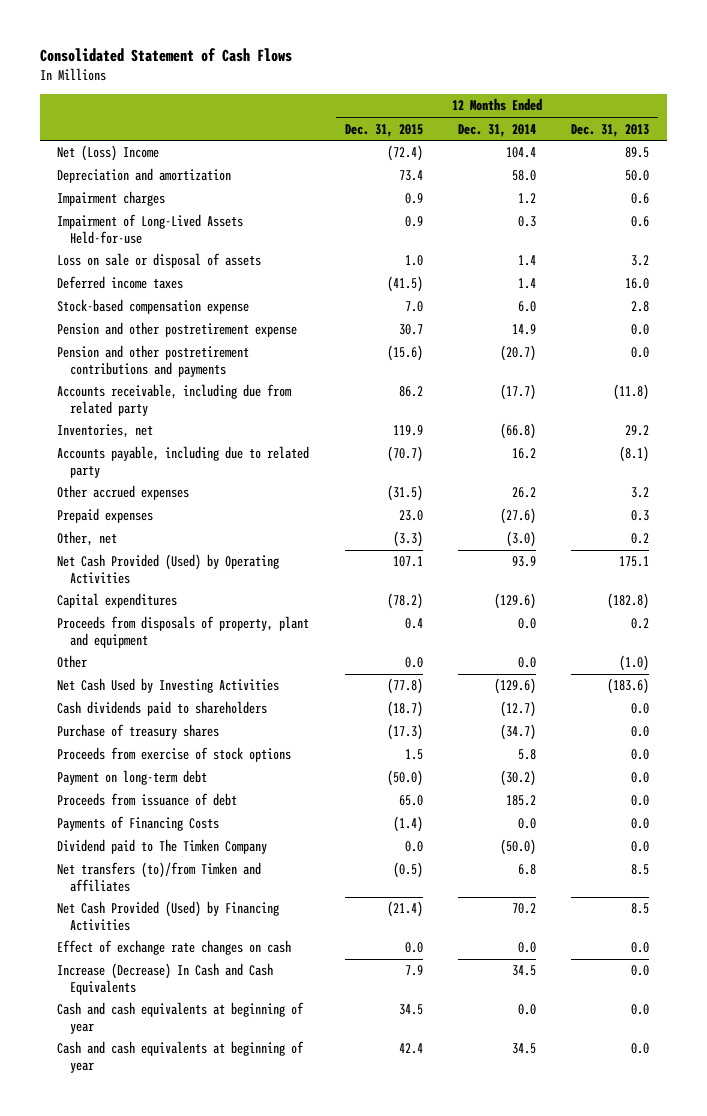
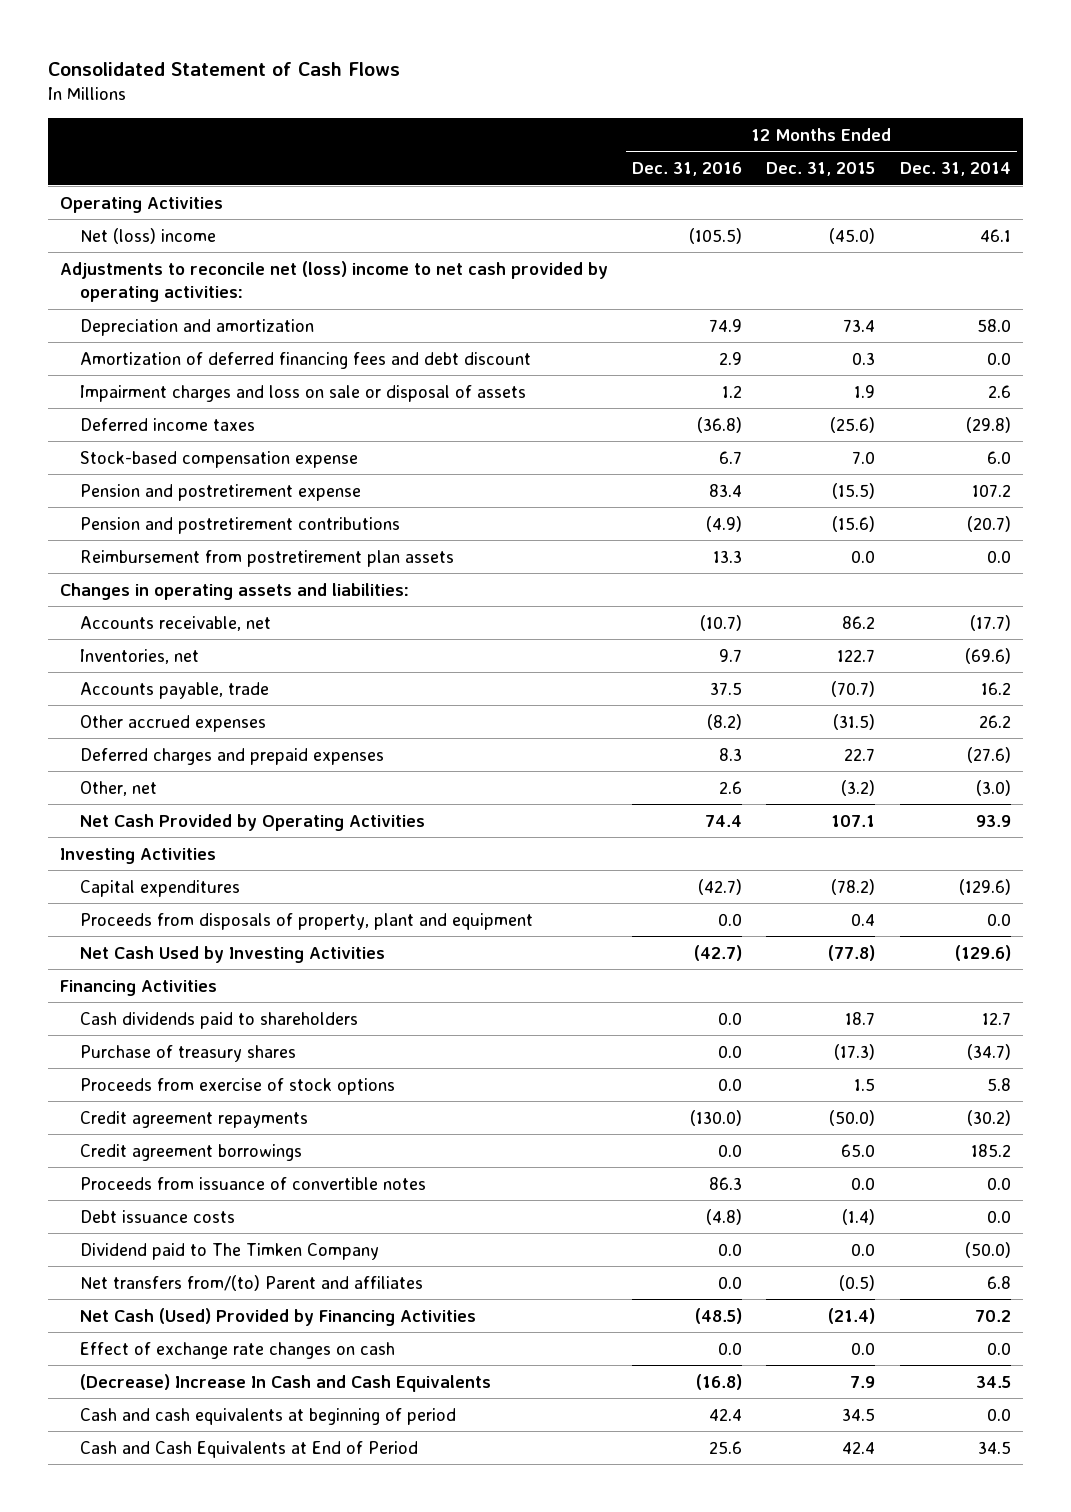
- | 12 Months Ended Dec. 31, 2015 | 12 Months Ended Dec. 31, 2014 | 12 Months Ended Dec. 31, 2013
+ | 12 Months Ended Dec. 31, 2016 | 12 Months Ended Dec. 31, 2015 | 12 Months Ended Dec. 31, 2014
- Net (Loss) Income | (72.4) | 104.4 | 89.5
+ Operating Activities
+ Net (loss) income | (105.5) | (45.0) | 46.1
+ Adjustments to reconcile net (loss) income to net cash provided by operating activities:
- Impairment charges | 0.9 | 1.2 | 0.6
- Impairment of Long-Lived Assets Held-for-use | 0.9 | 0.3 | 0.6
- Loss on sale or disposal of assets | 1.0 | 1.4 | 3.2
- Deferred income taxes | (41.5) | 1.4 | 16.0
+ Amortization of deferred financing fees and debt discount | 2.9 | 0.3 | 0.0
+ Impairment charges and loss on sale or disposal of assets | 1.2 | 1.9 | 2.6
+ Deferred income taxes | (36.8) | (25.6) | (29.8)
- Pension and other postretirement expense | 30.7 | 14.9 | 0.0
- Pension and other postretirement contributions and payments | (15.6) | (20.7) | 0.0
- Accounts receivable, including due from related party | 86.2 | (17.7) | (11.8)
- Inventories, net | 119.9 | (66.8) | 29.2
- Accounts payable, including due to related party | (70.7) | 16.2 | (8.1)
+ Pension and postretirement expense | 83.4 | (15.5) | 107.2
+ Pension and postretirement contributions | (4.9) | (15.6) | (20.7)
+ Reimbursement from postretirement plan assets | 13.3 | 0.0 | 0.0
+ Changes in operating assets and liabilities:
+ Accounts receivable, net | (10.7) | 86.2 | (17.7)
+ Inventories, net | 9.7 | 122.7 | (69.6)
+ Accounts payable, trade | 37.5 | (70.7) | 16.2
- Prepaid expenses | 23.0 | (27.6) | 0.3
- Other, net | (3.3) | (3.0) | 0.2
- Net Cash Provided (Used) by Operating Activities | 107.1 | 93.9 | 175.1
+ Deferred charges and prepaid expenses | 8.3 | 22.7 | (27.6)
+ Other, net | 2.6 | (3.2) | (3.0)
+ Net Cash Provided by Operating Activities | 74.4 | 107.1 | 93.9
+ Investing Activities
- Other | 0.0 | 0.0 | (1.0)
- Cash dividends paid to shareholders | (18.7) | (12.7) | 0.0
+ Financing Activities
+ Cash dividends paid to shareholders | 0.0 | 18.7 | 12.7
- Payment on long-term debt | (50.0) | (30.2) | 0.0
- Proceeds from issuance of debt | 65.0 | 185.2 | 0.0
- Payments of Financing Costs | (1.4) | 0.0 | 0.0
+ Credit agreement repayments | (130.0) | (50.0) | (30.2)
+ Credit agreement borrowings | 0.0 | 65.0 | 185.2
+ Proceeds from issuance of convertible notes | 86.3 | 0.0 | 0.0
+ Debt issuance costs | (4.8) | (1.4) | 0.0
- Net transfers (to)/from Timken and affiliates | (0.5) | 6.8 | 8.5
- Net Cash Provided (Used) by Financing Activities | (21.4) | 70.2 | 8.5
+ Net transfers from/(to) Parent and affiliates | 0.0 | (0.5) | 6.8
+ Net Cash (Used) Provided by Financing Activities | (48.5) | (21.4) | 70.2
- Increase (Decrease) In Cash and Cash Equivalents | 7.9 | 34.5 | 0.0
- Cash and cash equivalents at beginning of year | 34.5 | 0.0 | 0.0
- Cash and cash equivalents at beginning of year | 42.4 | 34.5 | 0.0
+ (Decrease) Increase In Cash and Cash Equivalents | (16.8) | 7.9 | 34.5
+ Cash and cash equivalents at beginning of period | 42.4 | 34.5 | 0.0
+ Cash and Cash Equivalents at End of Period | 25.6 | 42.4 | 34.5

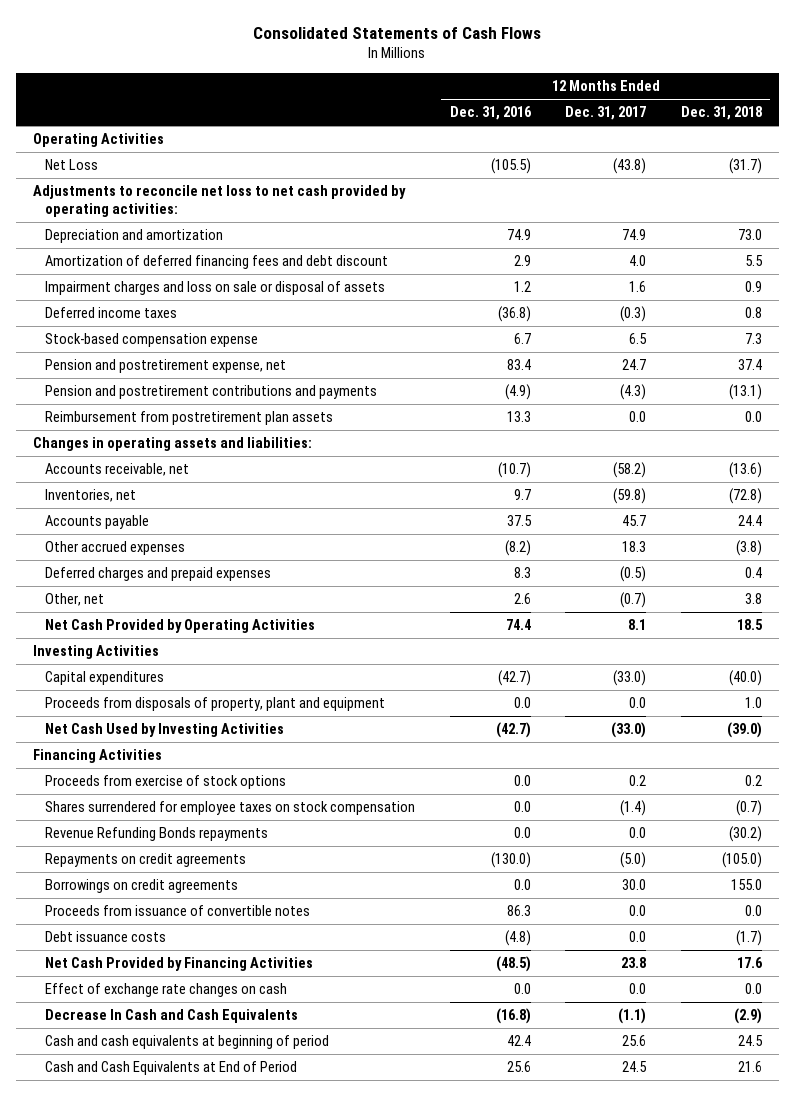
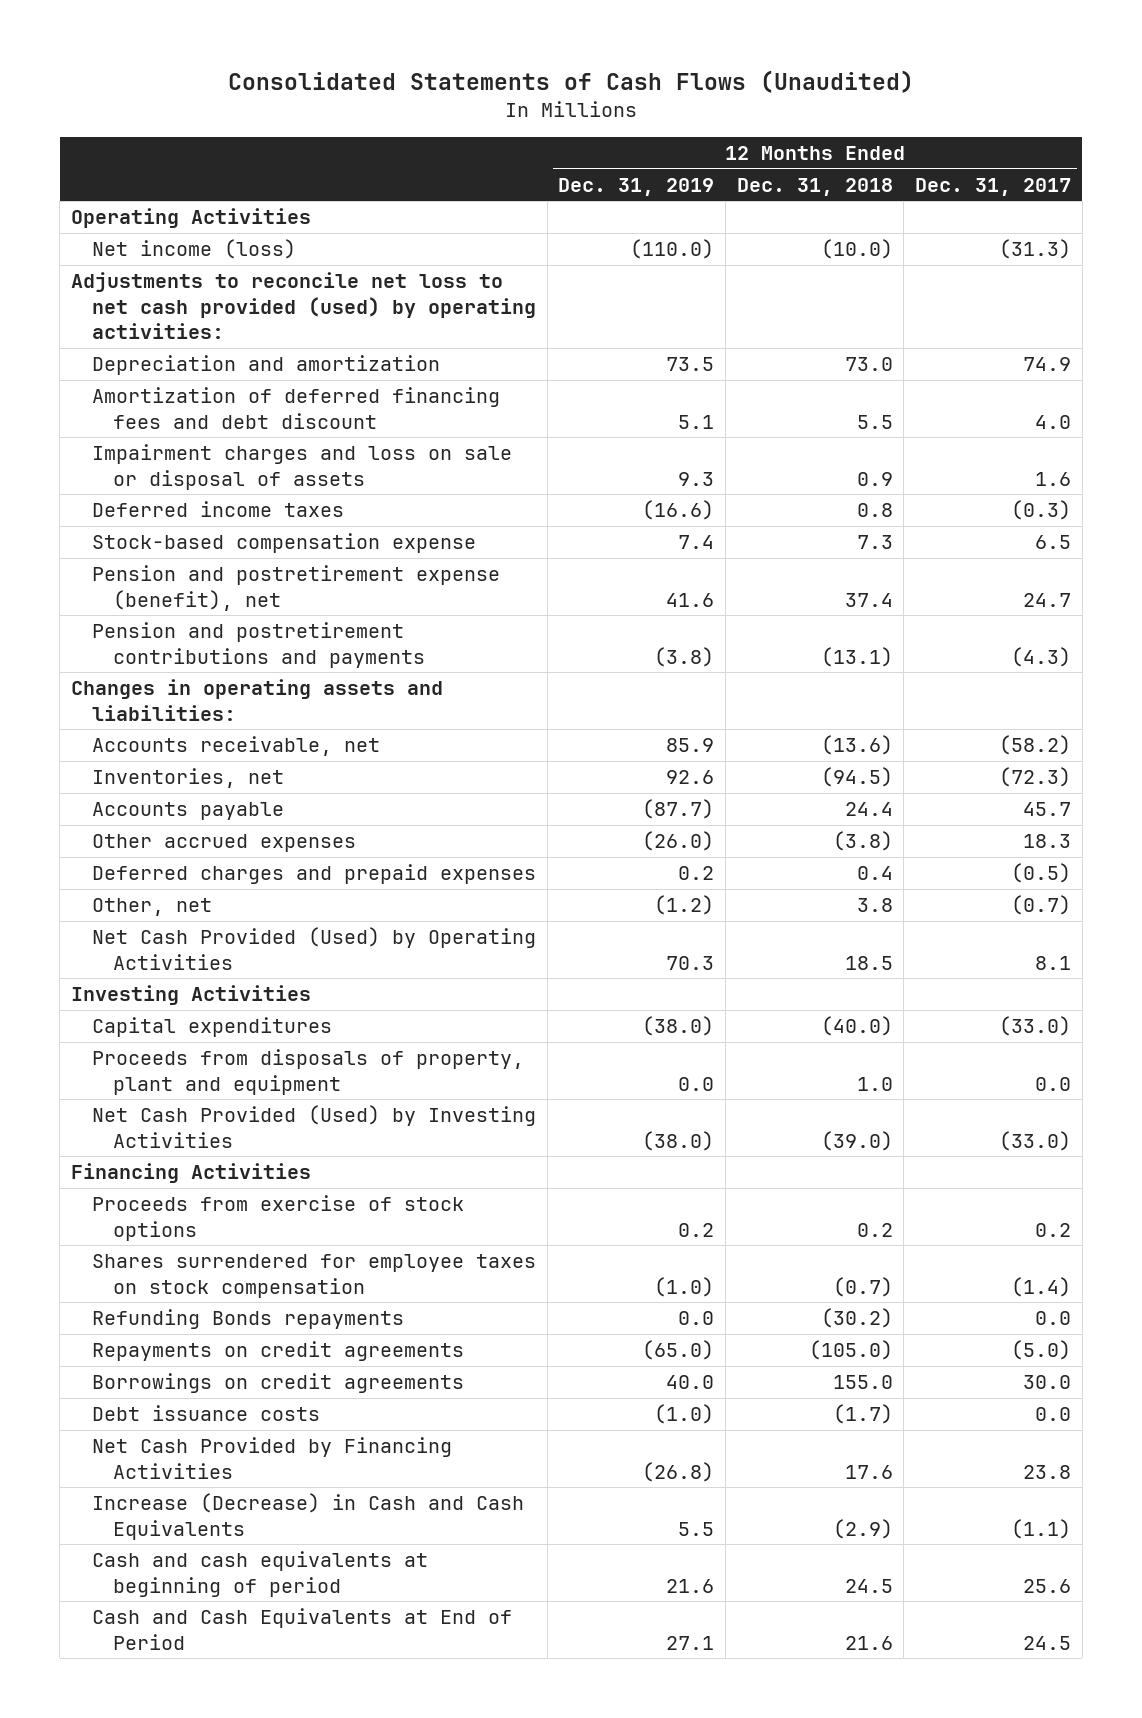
- Consolidated Statements of Cash Flows
+ Consolidated Statements of Cash Flows (Unaudited)
- | 12 Months Ended Dec. 31, 2016 | 12 Months Ended Dec. 31, 2017 | 12 Months Ended Dec. 31, 2018
+ | 12 Months Ended Dec. 31, 2019 | 12 Months Ended Dec. 31, 2018 | 12 Months Ended Dec. 31, 2017
- Net Loss | (105.5) | (43.8) | (31.7)
- Adjustments to reconcile net loss to net cash provided by operating activities:
+ Net income (loss) | (110.0) | (10.0) | (31.3)
+ Adjustments to reconcile net loss to net cash provided (used) by operating activities:
- Pension and postretirement expense, net | 83.4 | 24.7 | 37.4
+ Pension and postretirement expense (benefit), net | 41.6 | 37.4 | 24.7
- Reimbursement from postretirement plan assets | 13.3 | 0.0 | 0.0
- Inventories, net | 9.7 | (59.8) | (72.8)
+ Inventories, net | 92.6 | (94.5) | (72.3)
- Net Cash Provided by Operating Activities | 74.4 | 8.1 | 18.5
+ Net Cash Provided (Used) by Operating Activities | 70.3 | 18.5 | 8.1
- Net Cash Used by Investing Activities | (42.7) | (33.0) | (39.0)
+ Net Cash Provided (Used) by Investing Activities | (38.0) | (39.0) | (33.0)
- Revenue Refunding Bonds repayments | 0.0 | 0.0 | (30.2)
+ Refunding Bonds repayments | 0.0 | (30.2) | 0.0
- Proceeds from issuance of convertible notes | 86.3 | 0.0 | 0.0
- Effect of exchange rate changes on cash | 0.0 | 0.0 | 0.0
- Decrease In Cash and Cash Equivalents | (16.8) | (1.1) | (2.9)
+ Increase (Decrease) in Cash and Cash Equivalents | 5.5 | (2.9) | (1.1)

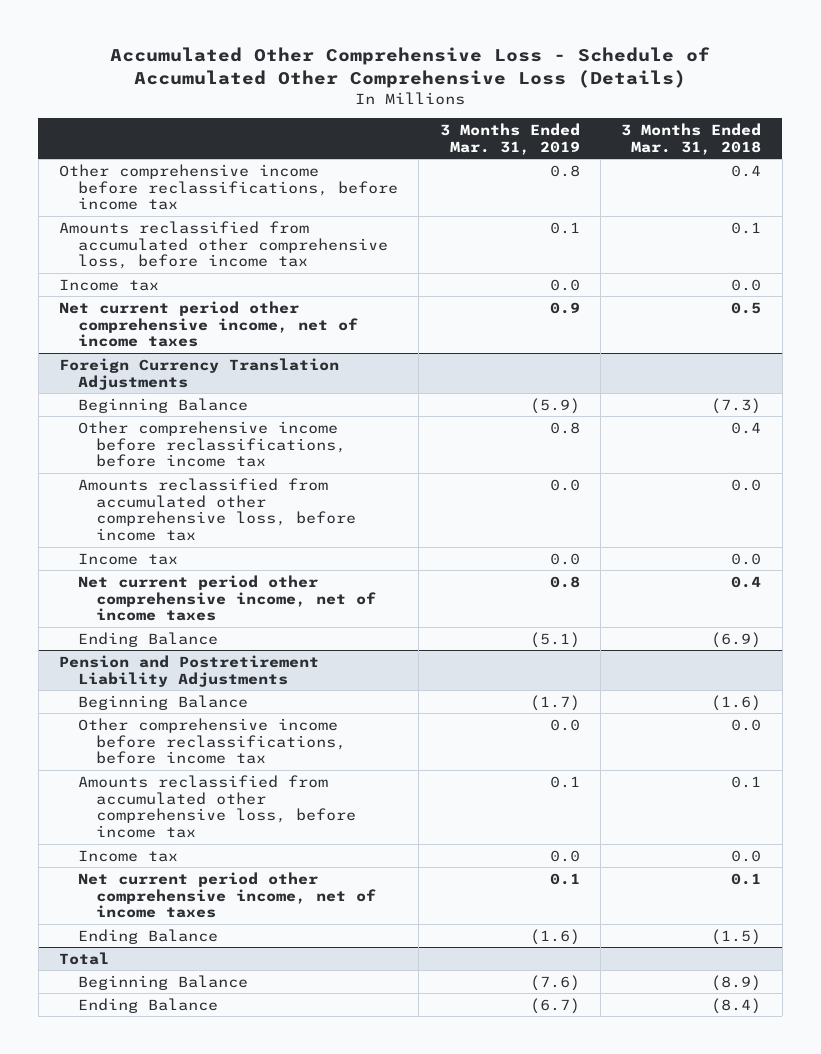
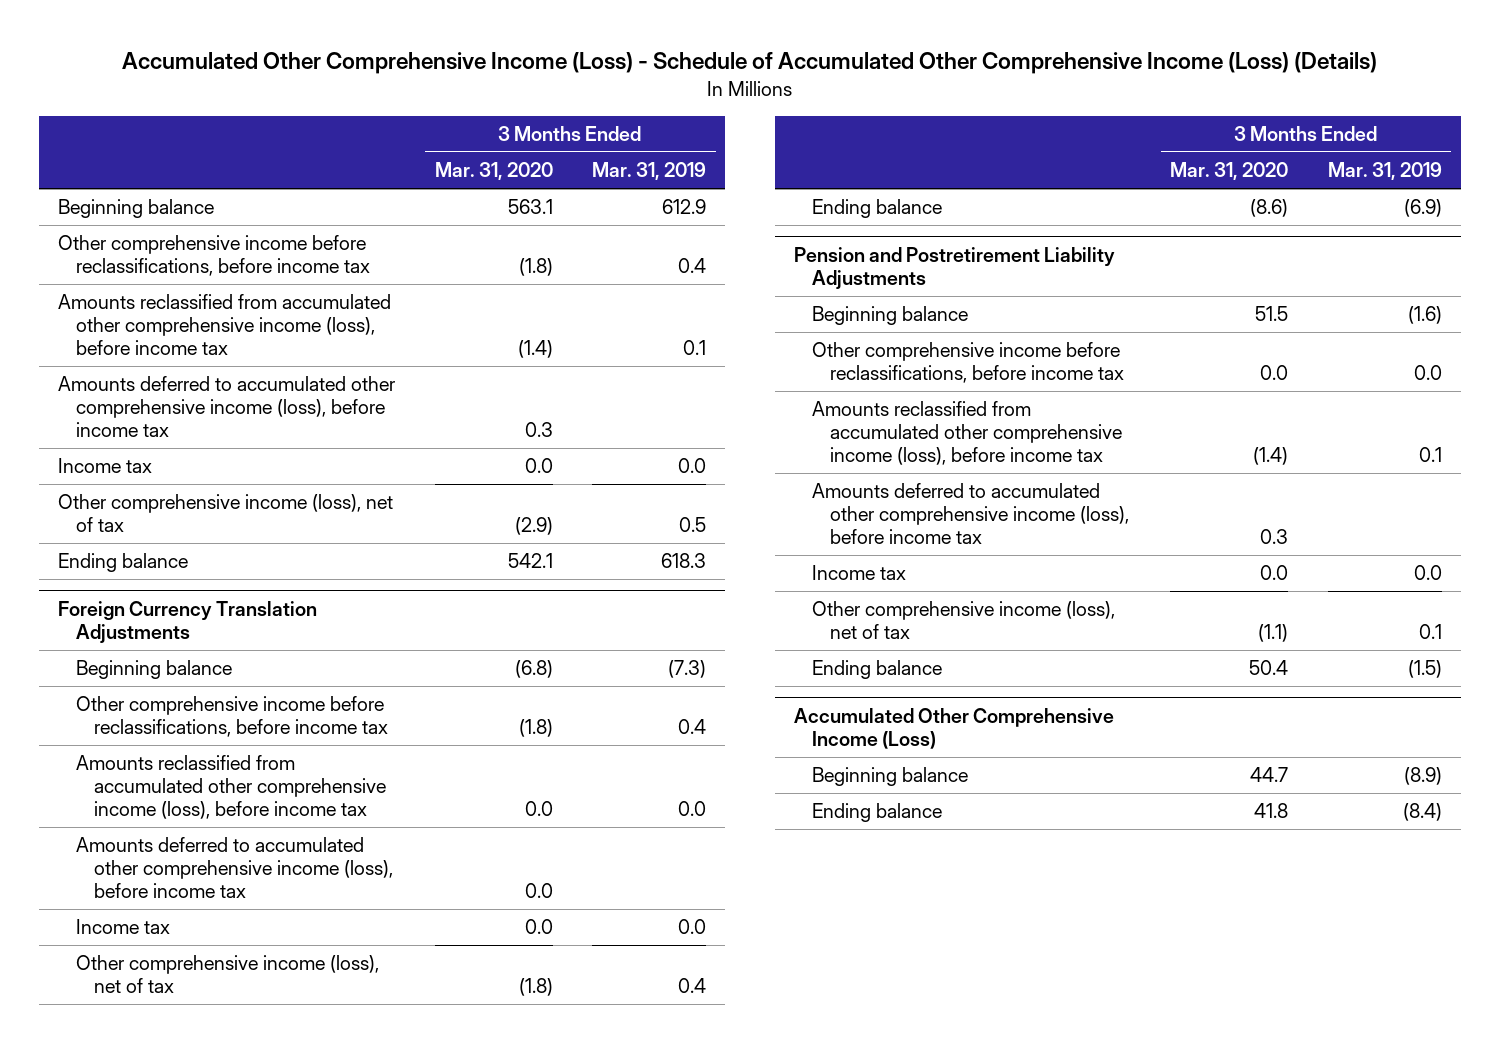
- Accumulated Other Comprehensive Loss - Schedule of Accumulated Other Comprehensive Loss (Details)
+ Accumulated Other Comprehensive Income (Loss) - Schedule of Accumulated Other Comprehensive Income (Loss) (Details)
- | 3 Months Ended Mar. 31, 2019 | 3 Months Ended Mar. 31, 2018
+ | 3 Months Ended Mar. 31, 2020 | 3 Months Ended Mar. 31, 2019
- Other comprehensive income before reclassifications, before income tax | 0.8 | 0.4
- Amounts reclassified from accumulated other comprehensive loss, before income tax | 0.1 | 0.1
+ Beginning balance | 563.1 | 612.9
+ Other comprehensive income before reclassifications, before income tax | (1.8) | 0.4
+ Amounts reclassified from accumulated other comprehensive income (loss), before income tax | (1.4) | 0.1
+ Amounts deferred to accumulated other comprehensive income (loss), before income tax | 0.3 |
- Net current period other comprehensive income, net of income taxes | 0.9 | 0.5
+ Other comprehensive income (loss), net of tax | (2.9) | 0.5
+ Ending balance | 542.1 | 618.3
@ Foreign Currency Translation Adjustments
- Beginning Balance | (5.9) | (7.3)
- Other comprehensive income before reclassifications, before income tax | 0.8 | 0.4
- Amounts reclassified from accumulated other comprehensive loss, before income tax | 0.0 | 0.0
+ Beginning balance | (6.8) | (7.3)
+ Other comprehensive income before reclassifications, before income tax | (1.8) | 0.4
+ Amounts reclassified from accumulated other comprehensive income (loss), before income tax | 0.0 | 0.0
+ Amounts deferred to accumulated other comprehensive income (loss), before income tax | 0.0 |
- Net current period other comprehensive income, net of income taxes | 0.8 | 0.4
- Ending Balance | (5.1) | (6.9)
+ Other comprehensive income (loss), net of tax | (1.8) | 0.4
+ Ending balance | (8.6) | (6.9)
@ Pension and Postretirement Liability Adjustments
- Beginning Balance | (1.7) | (1.6)
+ Beginning balance | 51.5 | (1.6)
- Amounts reclassified from accumulated other comprehensive loss, before income tax | 0.1 | 0.1
+ Amounts reclassified from accumulated other comprehensive income (loss), before income tax | (1.4) | 0.1
+ Amounts deferred to accumulated other comprehensive income (loss), before income tax | 0.3 |
- Net current period other comprehensive income, net of income taxes | 0.1 | 0.1
- Ending Balance | (1.6) | (1.5)
- Total
- Beginning Balance | (7.6) | (8.9)
- Ending Balance | (6.7) | (8.4)
@ Pension and Postretirement Liability Adjustments
+ Other comprehensive income (loss), net of tax | (1.1) | 0.1
+ Ending balance | 50.4 | (1.5)
+ Accumulated Other Comprehensive Income (Loss)
+ Beginning balance | 44.7 | (8.9)
+ Ending balance | 41.8 | (8.4)

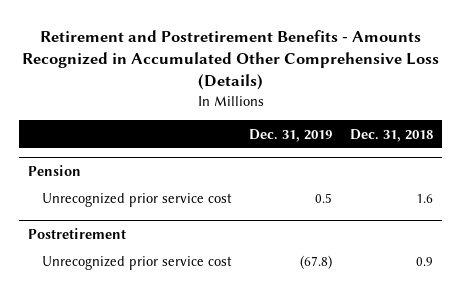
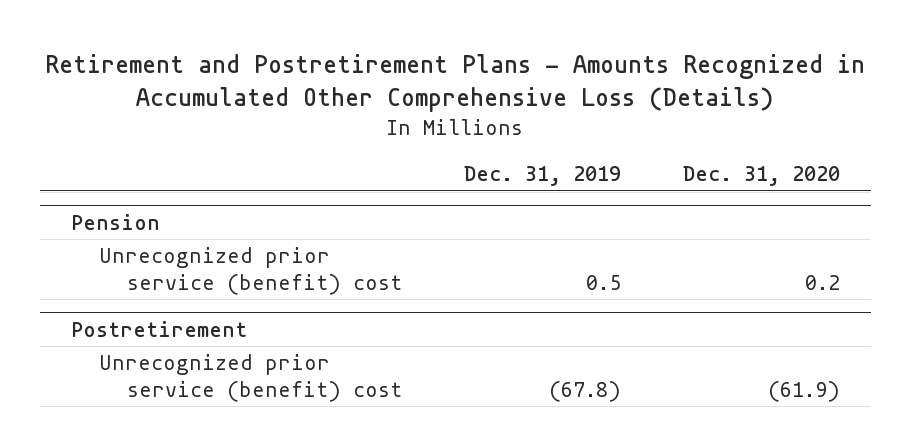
- Retirement and Postretirement Benefits - Amounts Recognized in Accumulated Other Comprehensive Loss (Details)
+ Retirement and Postretirement Plans - Amounts Recognized in Accumulated Other Comprehensive Loss (Details)
- | Dec. 31, 2019 | Dec. 31, 2018
+ | Dec. 31, 2019 | Dec. 31, 2020
@ Pension
- Unrecognized prior service cost | 0.5 | 1.6
+ Unrecognized prior service (benefit) cost | 0.5 | 0.2
@ Postretirement
- Unrecognized prior service cost | (67.8) | 0.9
+ Unrecognized prior service (benefit) cost | (67.8) | (61.9)

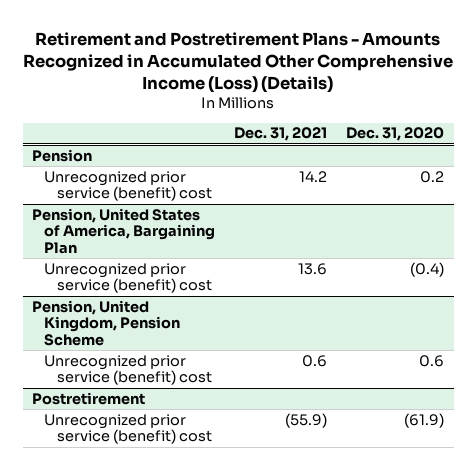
- Retirement and Postretirement Plans - Amounts Recognized in Accumulated Other Comprehensive Loss (Details)
+ Retirement and Postretirement Plans - Amounts Recognized in Accumulated Other Comprehensive Income (Loss) (Details)
- | Dec. 31, 2019 | Dec. 31, 2020
+ | Dec. 31, 2021 | Dec. 31, 2020
+ Pension, United States of America, Bargaining Plan
+ Unrecognized prior service (benefit) cost | 13.6 | (0.4)
+ Pension, United Kingdom, Pension Scheme
+ Unrecognized prior service (benefit) cost | 0.6 | 0.6

